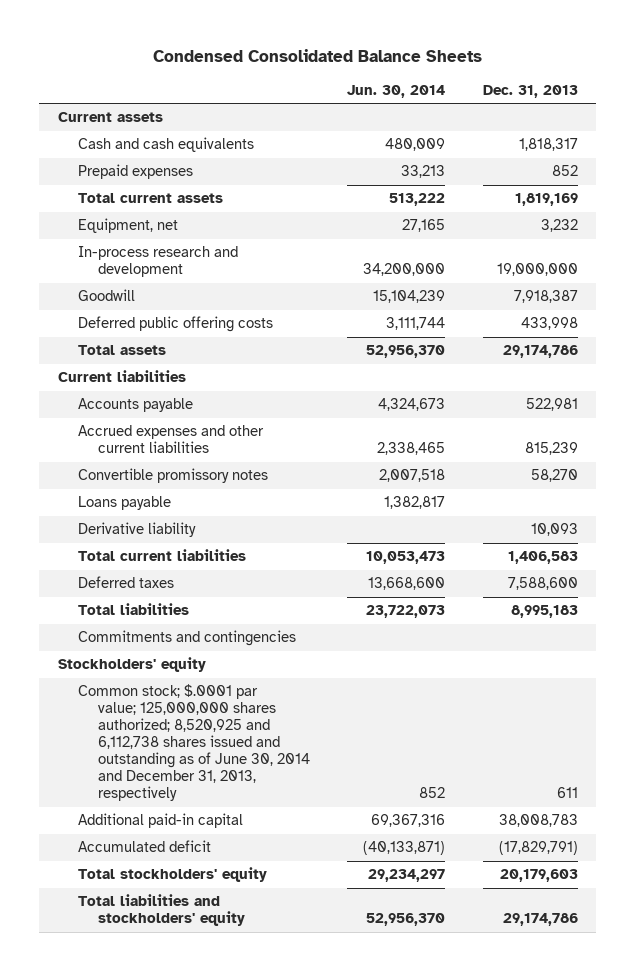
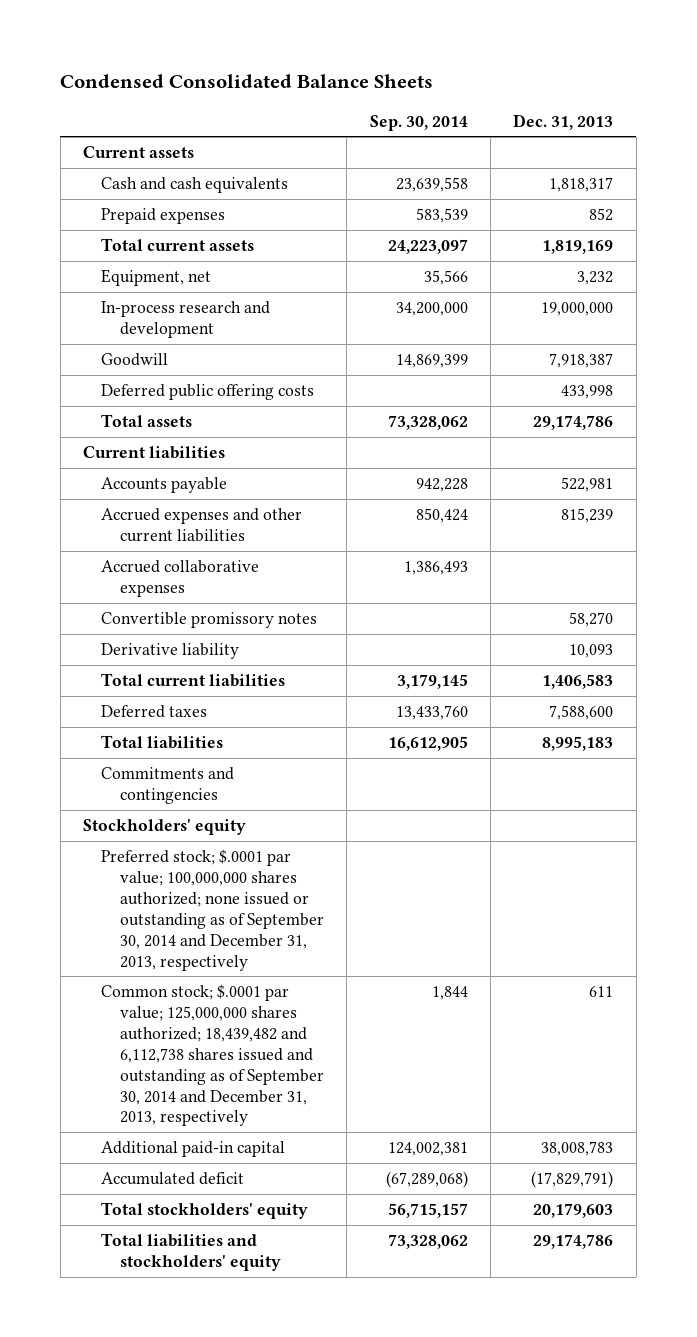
- | Jun. 30, 2014 | Dec. 31, 2013
+ | Sep. 30, 2014 | Dec. 31, 2013
+ Accrued collaborative expenses | 1,386,493 |
- Loans payable | 1,382,817 |
- Common stock; $.0001 par value; 125,000,000 shares authorized; 8,520,925 and 6,112,738 shares issued and outstanding as of June 30, 2014 and December 31, 2013, respectively | 852 | 611
+ Preferred stock; $.0001 par value; 100,000,000 shares authorized; none issued or outstanding as of September 30, 2014 and December 31, 2013, respectively
+ Common stock; $.0001 par value; 125,000,000 shares authorized; 18,439,482 and 6,112,738 shares issued and outstanding as of September 30, 2014 and December 31, 2013, respectively | 1,844 | 611

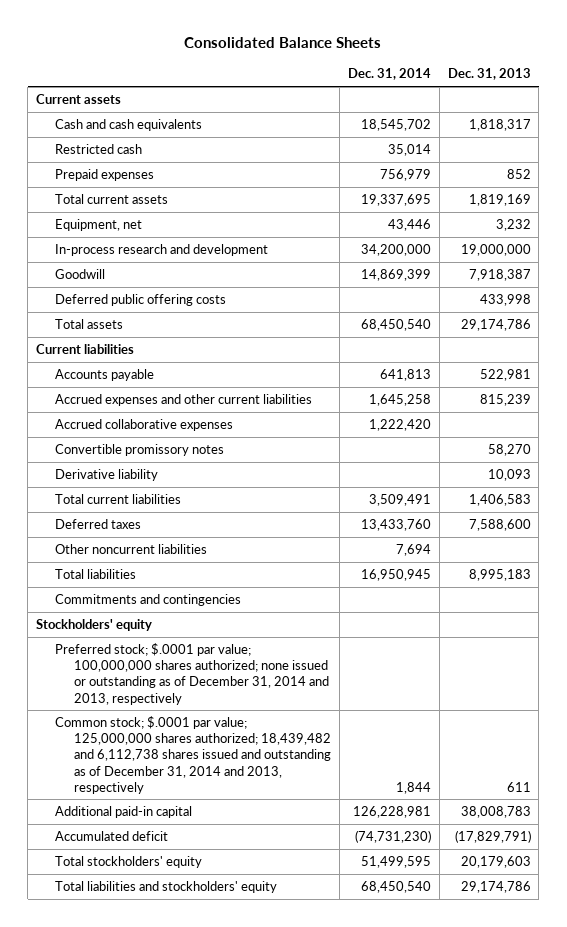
- Condensed Consolidated Balance Sheets
+ Consolidated Balance Sheets
- | Sep. 30, 2014 | Dec. 31, 2013
+ | Dec. 31, 2014 | Dec. 31, 2013
+ Restricted cash | 35,014 |
+ Other noncurrent liabilities | 7,694 |
- Preferred stock; $.0001 par value; 100,000,000 shares authorized; none issued or outstanding as of September 30, 2014 and December 31, 2013, respectively
- Common stock; $.0001 par value; 125,000,000 shares authorized; 18,439,482 and 6,112,738 shares issued and outstanding as of September 30, 2014 and December 31, 2013, respectively | 1,844 | 611
+ Preferred stock; $.0001 par value; 100,000,000 shares authorized; none issued or outstanding as of December 31, 2014 and 2013, respectively
+ Common stock; $.0001 par value; 125,000,000 shares authorized; 18,439,482 and 6,112,738 shares issued and outstanding as of December 31, 2014 and 2013, respectively | 1,844 | 611

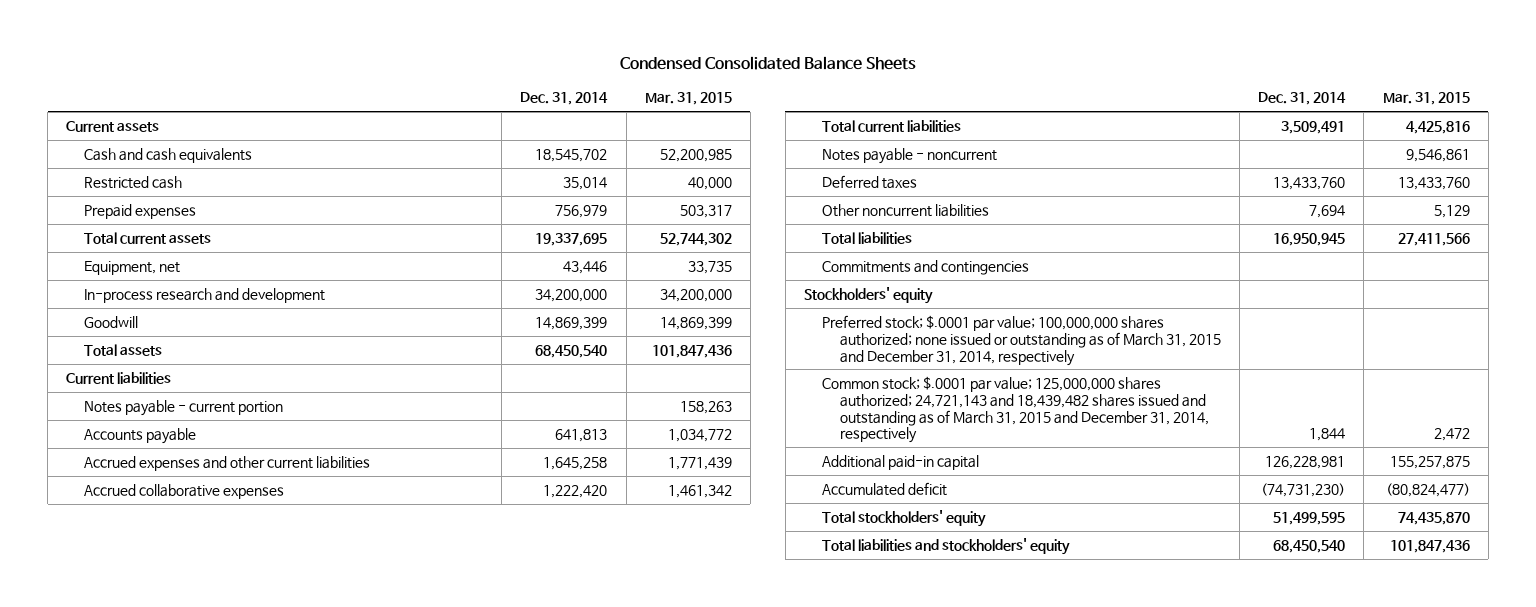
- Consolidated Balance Sheets
+ Condensed Consolidated Balance Sheets
- | Dec. 31, 2014 | Dec. 31, 2013
+ | Dec. 31, 2014 | Mar. 31, 2015
- Deferred public offering costs | | 433,998
+ Notes payable - current portion | | 158,263
- Convertible promissory notes | | 58,270
- Derivative liability | | 10,093
+ Notes payable - noncurrent | | 9,546,861
- Preferred stock; $.0001 par value; 100,000,000 shares authorized; none issued or outstanding as of December 31, 2014 and 2013, respectively
- Common stock; $.0001 par value; 125,000,000 shares authorized; 18,439,482 and 6,112,738 shares issued and outstanding as of December 31, 2014 and 2013, respectively | 1,844 | 611
+ Preferred stock; $.0001 par value; 100,000,000 shares authorized; none issued or outstanding as of March 31, 2015 and December 31, 2014, respectively
+ Common stock; $.0001 par value; 125,000,000 shares authorized; 24,721,143 and 18,439,482 shares issued and outstanding as of March 31, 2015 and December 31, 2014, respectively | 1,844 | 2,472

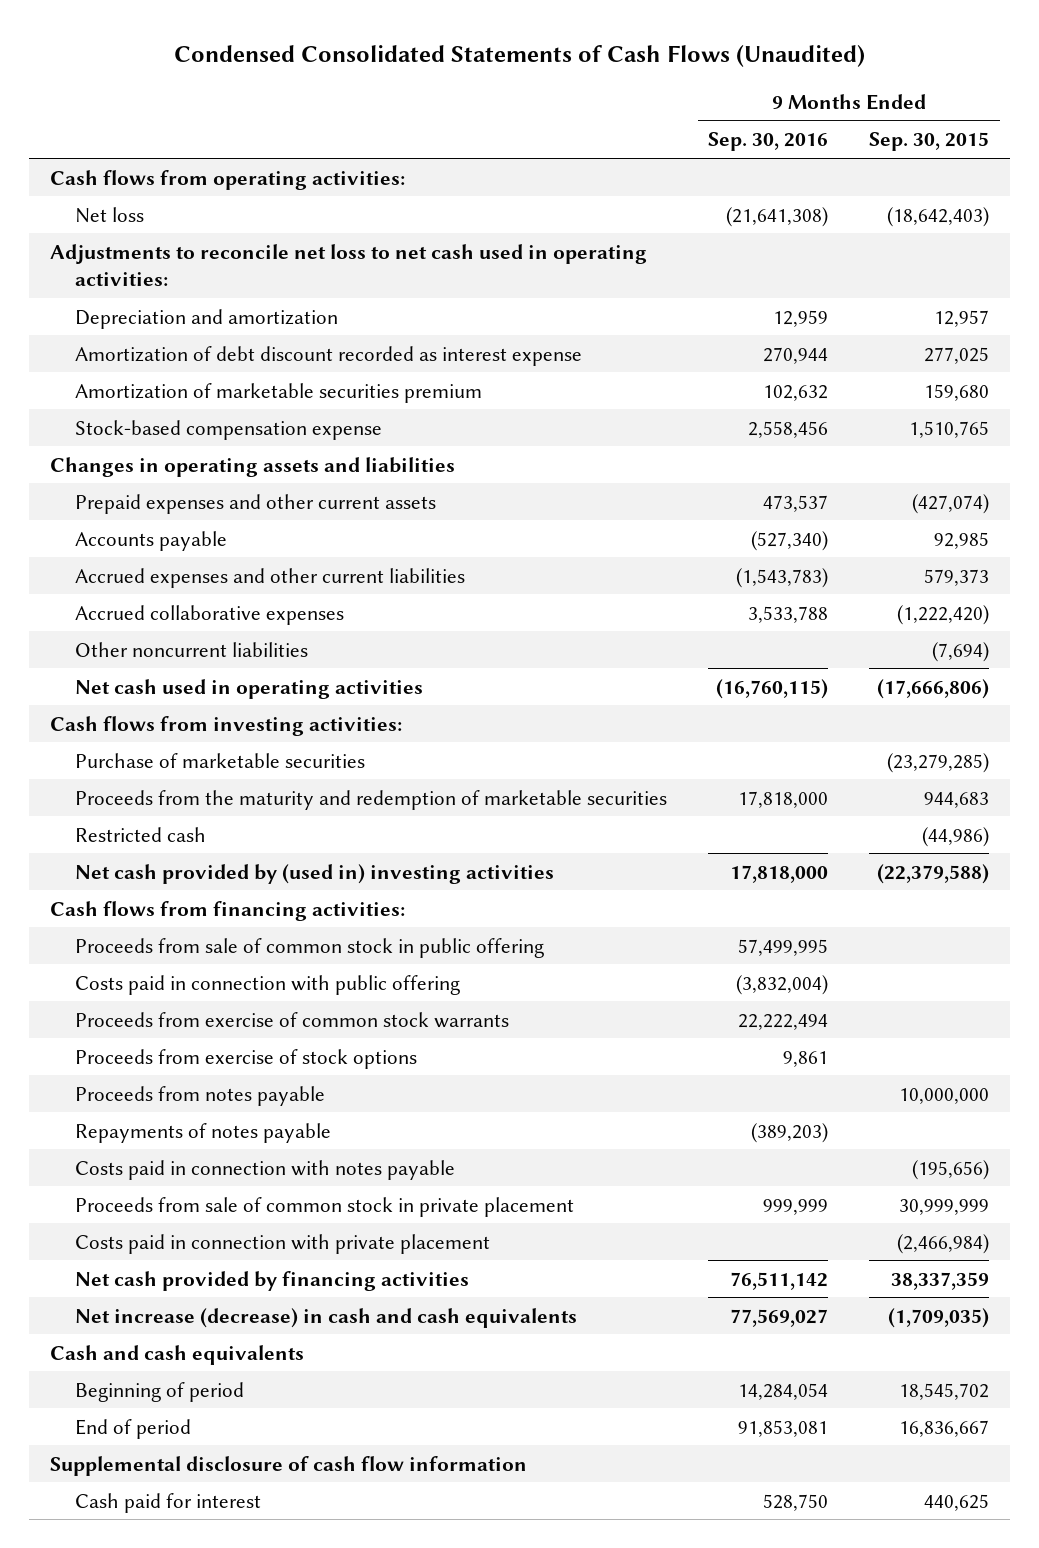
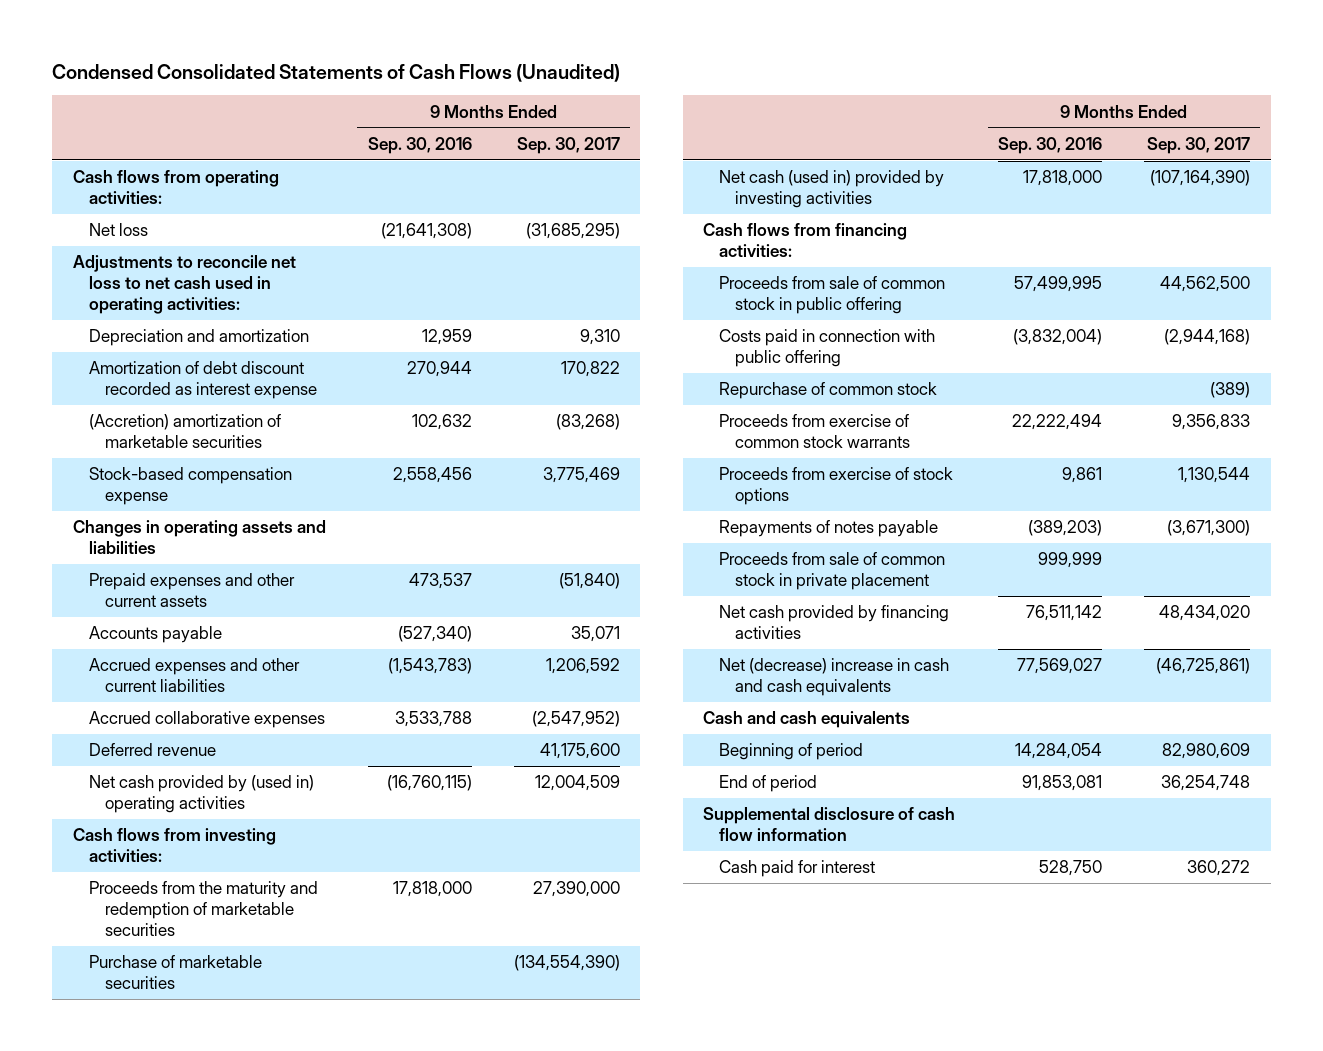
- | 9 Months Ended Sep. 30, 2016 | 9 Months Ended Sep. 30, 2015
+ | 9 Months Ended Sep. 30, 2016 | 9 Months Ended Sep. 30, 2017
- Amortization of marketable securities premium | 102,632 | 159,680
+ (Accretion) amortization of marketable securities | 102,632 | (83,268)
- Other noncurrent liabilities | | (7,694)
- Net cash used in operating activities | (16,760,115) | (17,666,806)
+ Deferred revenue | | 41,175,600
+ Net cash provided by (used in) operating activities | (16,760,115) | 12,004,509
- Restricted cash | | (44,986)
- Net cash provided by (used in) investing activities | 17,818,000 | (22,379,588)
moved down: Purchase of marketable securities | | (134,554,390)
+ Net cash (used in) provided by investing activities | 17,818,000 | (107,164,390)
+ Repurchase of common stock | | (389)
- Proceeds from notes payable | | 10,000,000
- Costs paid in connection with notes payable | | (195,656)
- Costs paid in connection with private placement | | (2,466,984)
- Net increase (decrease) in cash and cash equivalents | 77,569,027 | (1,709,035)
+ Net (decrease) increase in cash and cash equivalents | 77,569,027 | (46,725,861)

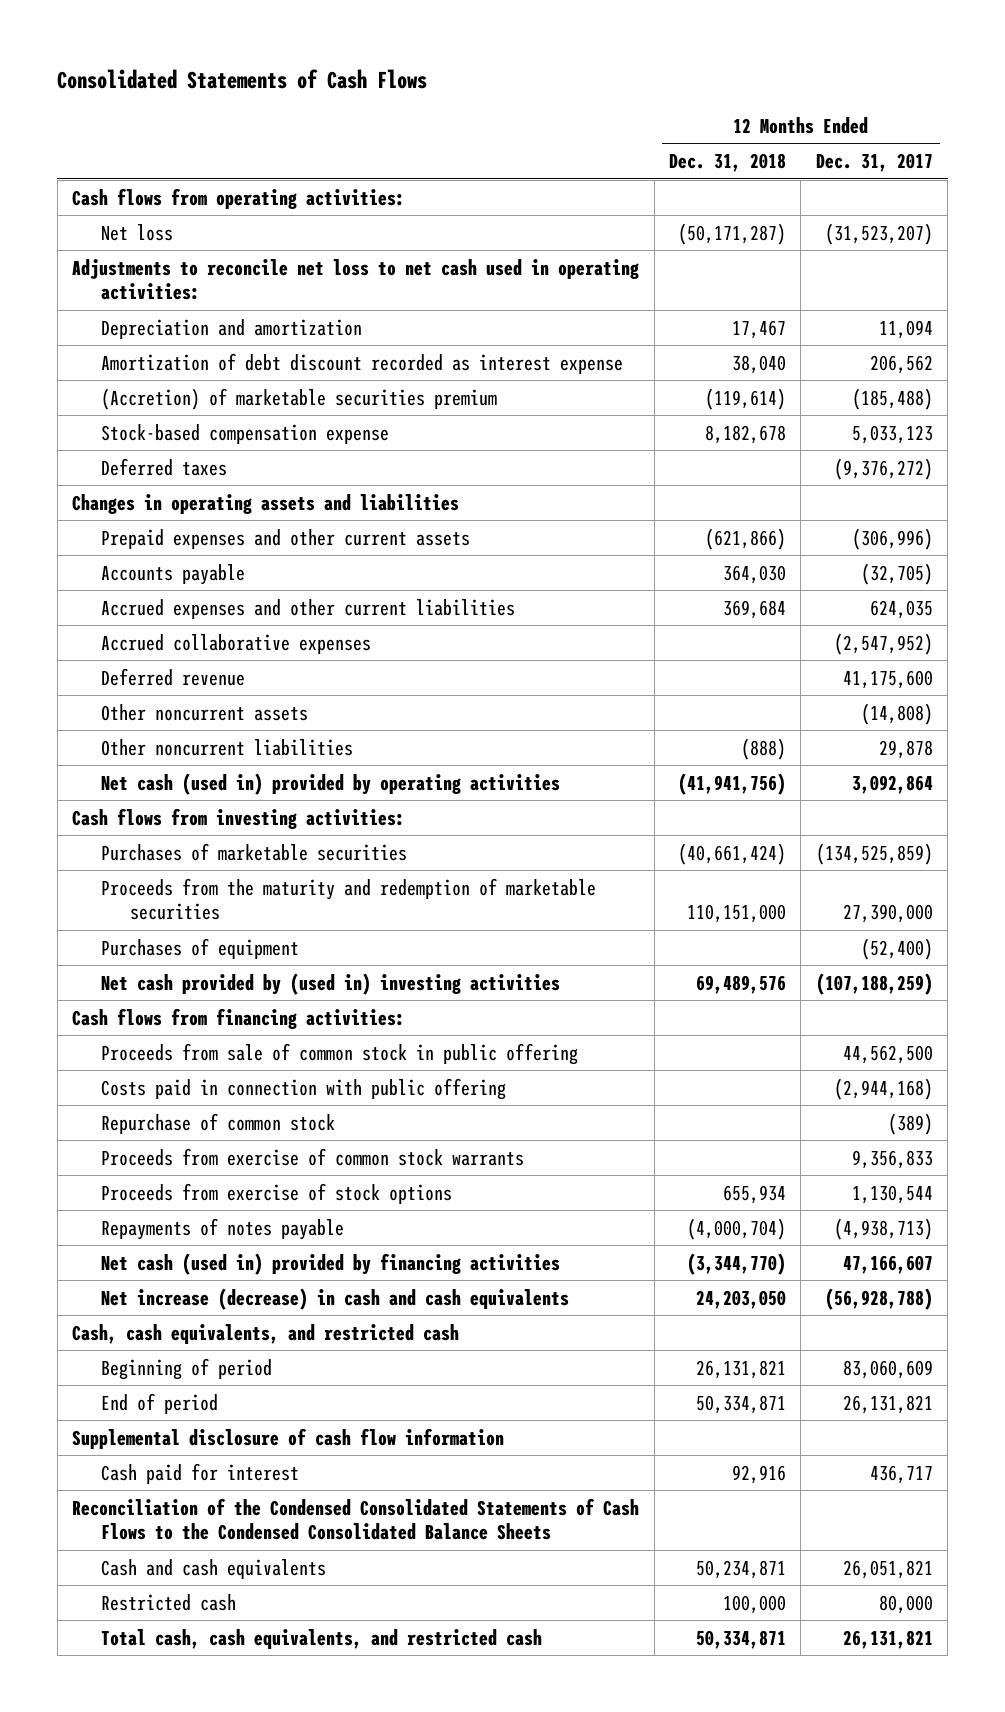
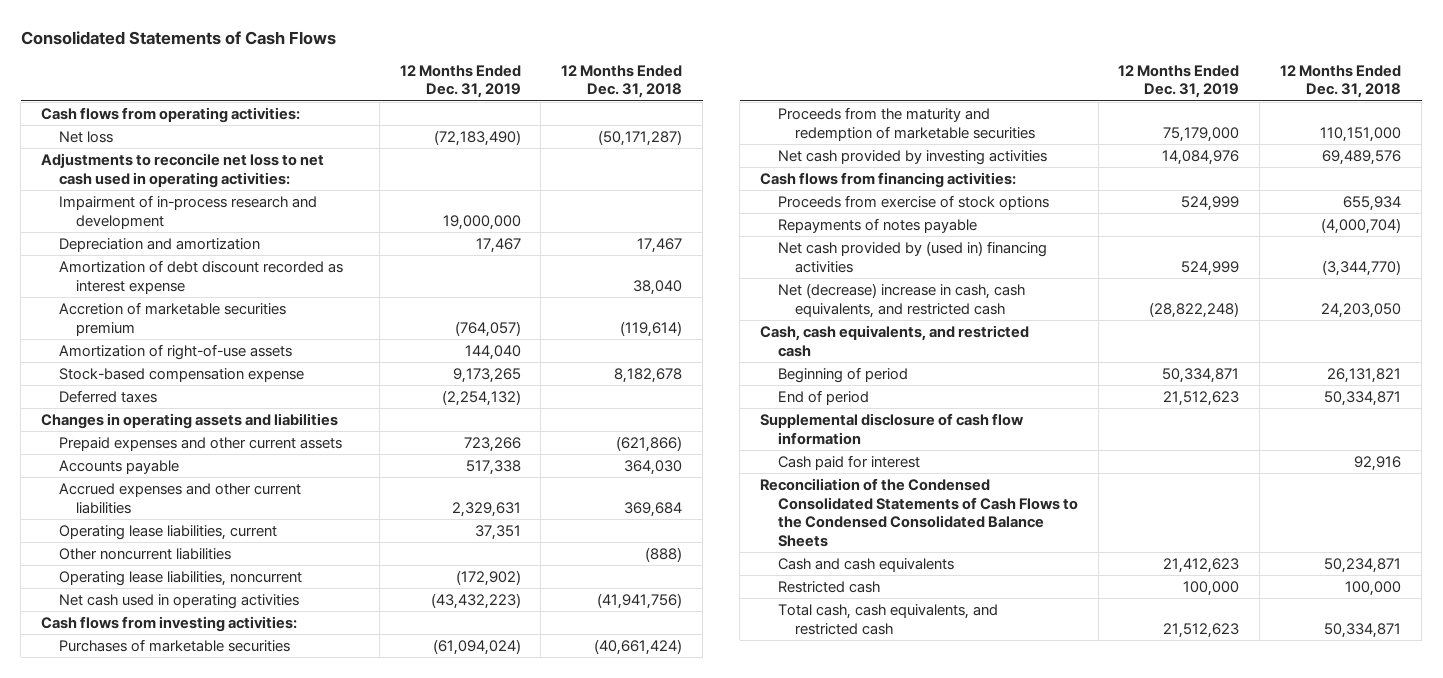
- | 12 Months Ended Dec. 31, 2018 | 12 Months Ended Dec. 31, 2017
+ | 12 Months Ended Dec. 31, 2019 | 12 Months Ended Dec. 31, 2018
+ Impairment of in-process research and development | 19,000,000 |
- (Accretion) of marketable securities premium | (119,614) | (185,488)
+ Accretion of marketable securities premium | (764,057) | (119,614)
+ Amortization of right-of-use assets | 144,040 |
- Accrued collaborative expenses | | (2,547,952)
- Deferred revenue | | 41,175,600
- Other noncurrent assets | | (14,808)
+ Operating lease liabilities, current | 37,351 |
- Net cash (used in) provided by operating activities | (41,941,756) | 3,092,864
+ Operating lease liabilities, noncurrent | (172,902) |
+ Net cash used in operating activities | (43,432,223) | (41,941,756)
- Purchases of equipment | | (52,400)
- Net cash provided by (used in) investing activities | 69,489,576 | (107,188,259)
+ Net cash provided by investing activities | 14,084,976 | 69,489,576
- Proceeds from sale of common stock in public offering | | 44,562,500
- Costs paid in connection with public offering | | (2,944,168)
- Repurchase of common stock | | (389)
- Proceeds from exercise of common stock warrants | | 9,356,833
- Net cash (used in) provided by financing activities | (3,344,770) | 47,166,607
- Net increase (decrease) in cash and cash equivalents | 24,203,050 | (56,928,788)
+ Net cash provided by (used in) financing activities | 524,999 | (3,344,770)
+ Net (decrease) increase in cash, cash equivalents, and restricted cash | (28,822,248) | 24,203,050

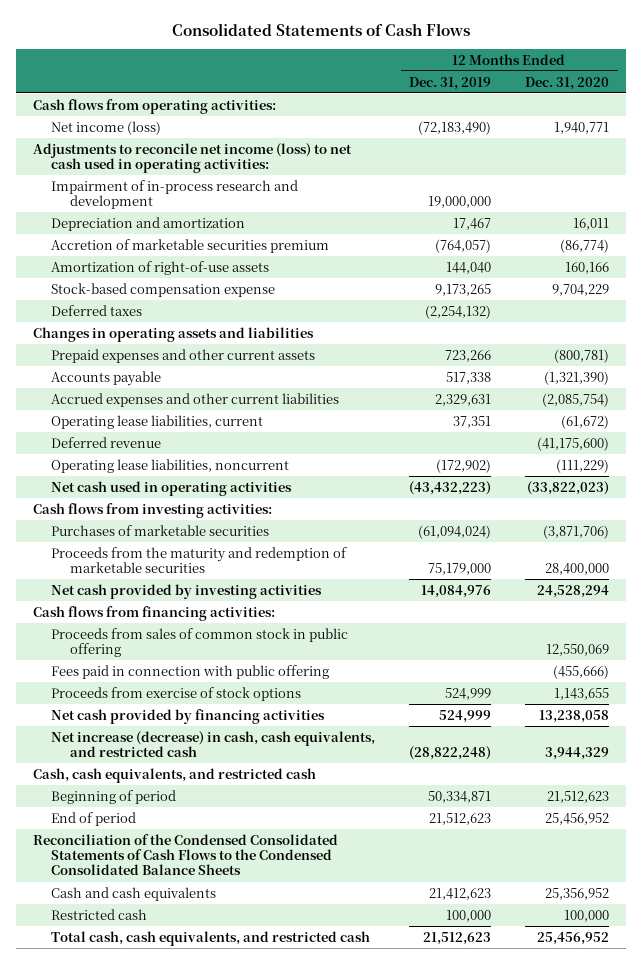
- | 12 Months Ended Dec. 31, 2019 | 12 Months Ended Dec. 31, 2018
+ | 12 Months Ended Dec. 31, 2019 | 12 Months Ended Dec. 31, 2020
- Net loss | (72,183,490) | (50,171,287)
- Adjustments to reconcile net loss to net cash used in operating activities:
+ Net income (loss) | (72,183,490) | 1,940,771
+ Adjustments to reconcile net income (loss) to net cash used in operating activities:
- Amortization of debt discount recorded as interest expense | | 38,040
- Other noncurrent liabilities | | (888)
+ Deferred revenue | | (41,175,600)
+ Proceeds from sales of common stock in public offering | | 12,550,069
+ Fees paid in connection with public offering | | (455,666)
- Repayments of notes payable | | (4,000,704)
- Net cash provided by (used in) financing activities | 524,999 | (3,344,770)
- Net (decrease) increase in cash, cash equivalents, and restricted cash | (28,822,248) | 24,203,050
+ Net cash provided by financing activities | 524,999 | 13,238,058
+ Net increase (decrease) in cash, cash equivalents, and restricted cash | (28,822,248) | 3,944,329
- Supplemental disclosure of cash flow information
- Cash paid for interest | | 92,916

